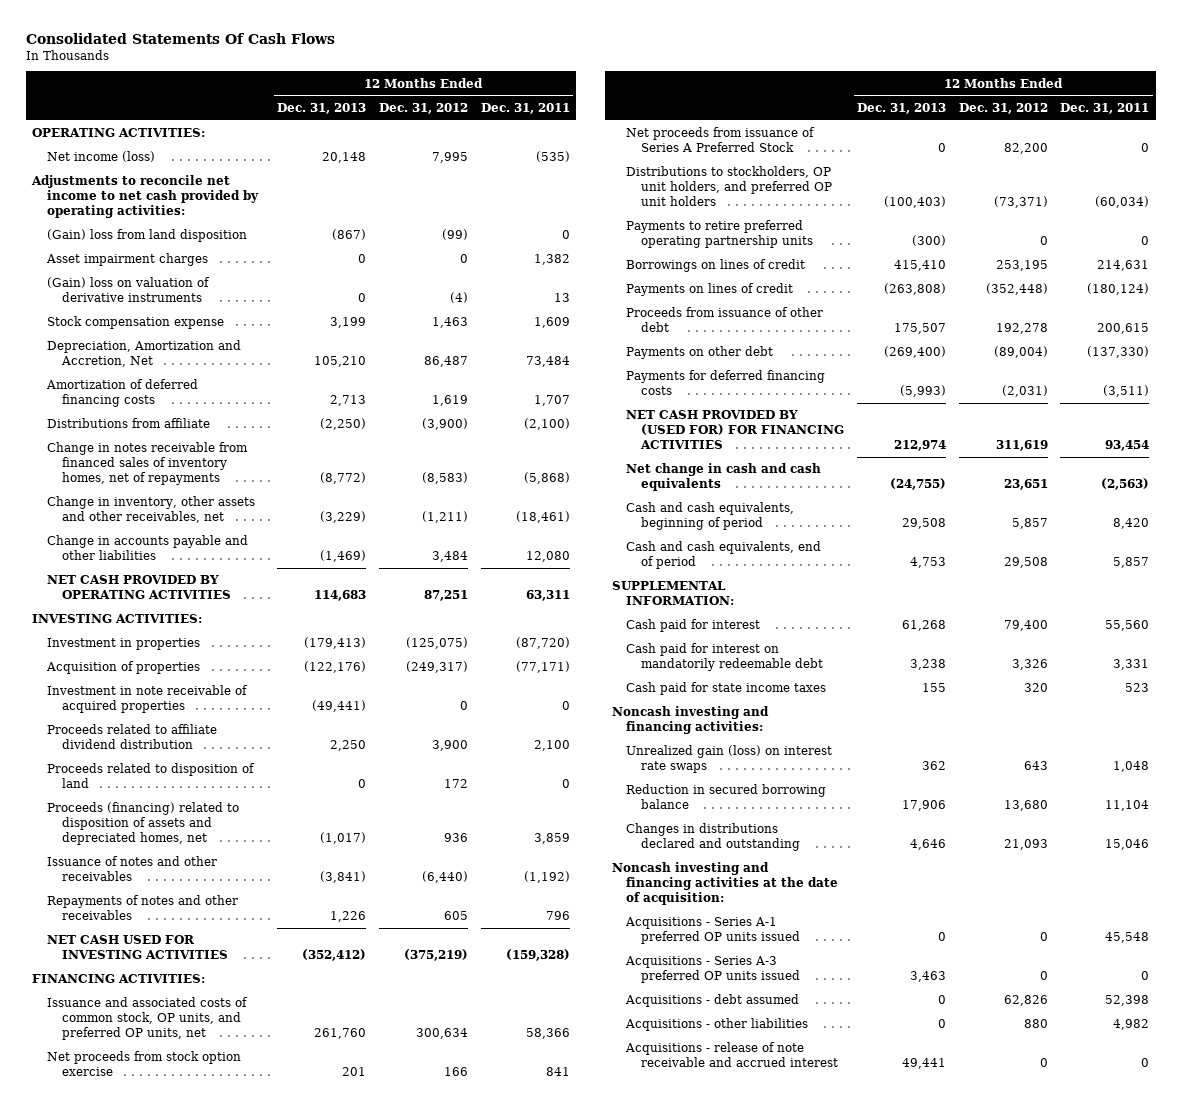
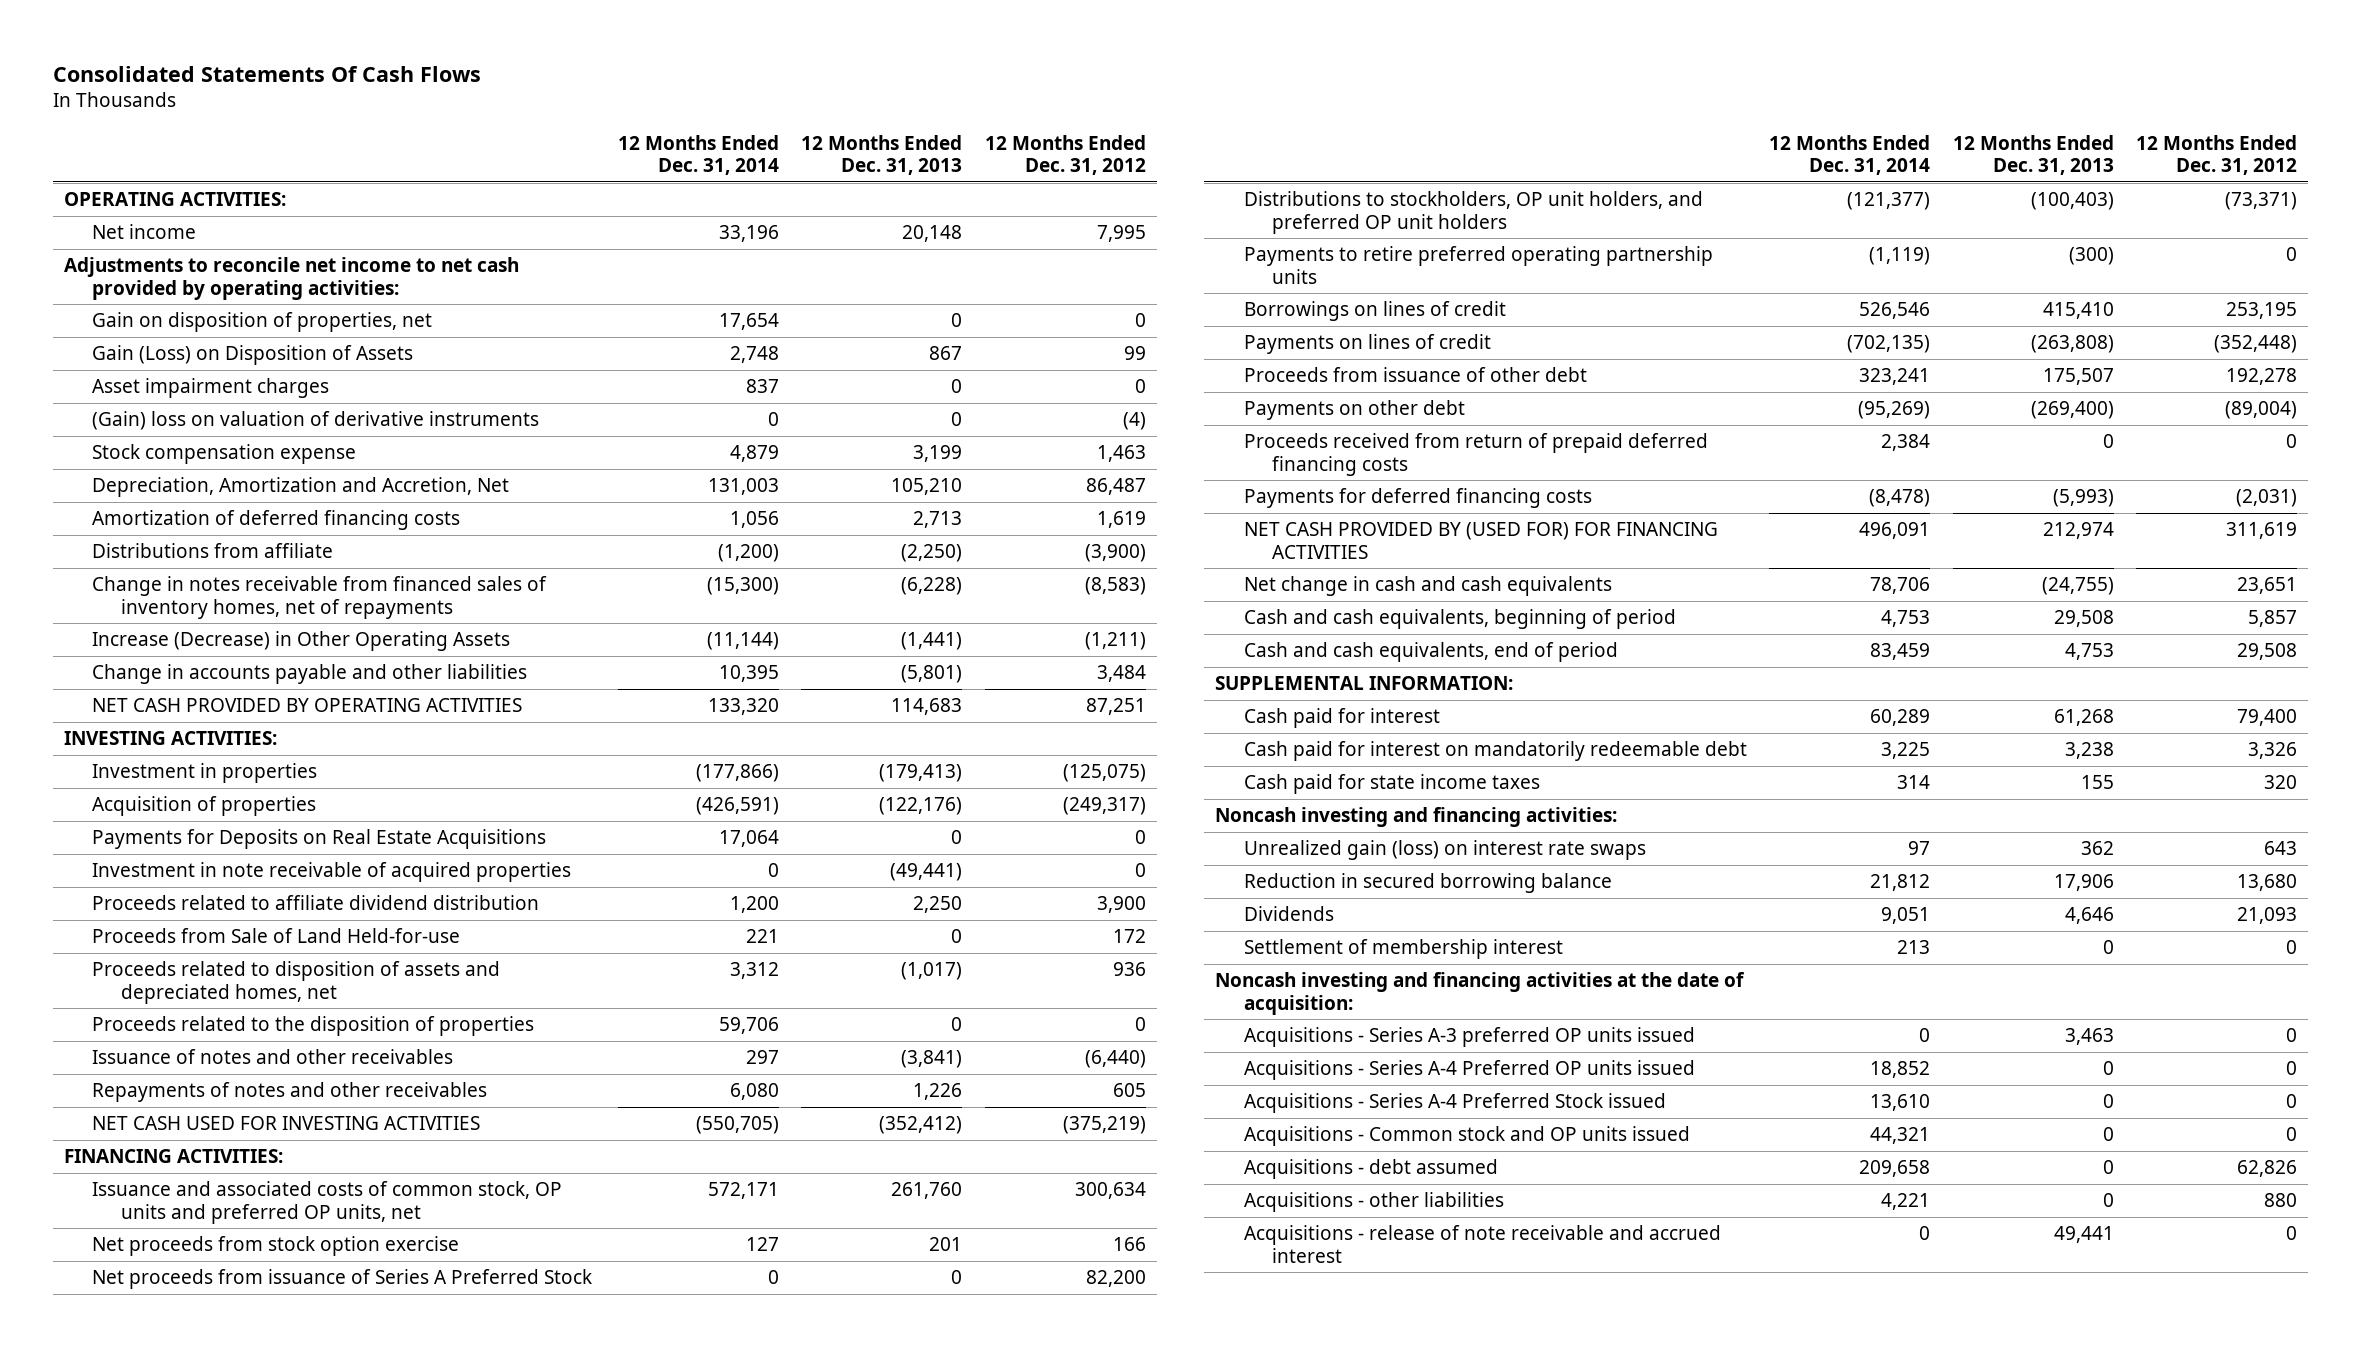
- | 12 Months Ended Dec. 31, 2013 | 12 Months Ended Dec. 31, 2012 | 12 Months Ended Dec. 31, 2011
+ | 12 Months Ended Dec. 31, 2014 | 12 Months Ended Dec. 31, 2013 | 12 Months Ended Dec. 31, 2012
- Net income (loss) | 20,148 | 7,995 | (535)
+ Net income | 33,196 | 20,148 | 7,995
- (Gain) loss from land disposition | (867) | (99) | 0
+ Gain on disposition of properties, net | 17,654 | 0 | 0
+ Gain (Loss) on Disposition of Assets | 2,748 | 867 | 99
- Change in notes receivable from financed sales of inventory homes, net of repayments | (8,772) | (8,583) | (5,868)
- Change in inventory, other assets and other receivables, net | (3,229) | (1,211) | (18,461)
- Change in accounts payable and other liabilities | (1,469) | 3,484 | 12,080
+ Change in notes receivable from financed sales of inventory homes, net of repayments | (15,300) | (6,228) | (8,583)
+ Increase (Decrease) in Other Operating Assets | (11,144) | (1,441) | (1,211)
+ Change in accounts payable and other liabilities | 10,395 | (5,801) | 3,484
+ Payments for Deposits on Real Estate Acquisitions | 17,064 | 0 | 0
- Proceeds related to disposition of land | 0 | 172 | 0
- Proceeds (financing) related to disposition of assets and depreciated homes, net | (1,017) | 936 | 3,859
+ Proceeds from Sale of Land Held-for-use | 221 | 0 | 172
+ Proceeds related to disposition of assets and depreciated homes, net | 3,312 | (1,017) | 936
+ Proceeds related to the disposition of properties | 59,706 | 0 | 0
- Issuance and associated costs of common stock, OP units, and preferred OP units, net | 261,760 | 300,634 | 58,366
+ Issuance and associated costs of common stock, OP units and preferred OP units, net | 572,171 | 261,760 | 300,634
+ Proceeds received from return of prepaid deferred financing costs | 2,384 | 0 | 0
- Changes in distributions declared and outstanding | 4,646 | 21,093 | 15,046
+ Dividends | 9,051 | 4,646 | 21,093
+ Settlement of membership interest | 213 | 0 | 0
- Acquisitions - Series A-1 preferred OP units issued | 0 | 0 | 45,548
+ Acquisitions - Series A-4 Preferred OP units issued | 18,852 | 0 | 0
+ Acquisitions - Series A-4 Preferred Stock issued | 13,610 | 0 | 0
+ Acquisitions - Common stock and OP units issued | 44,321 | 0 | 0

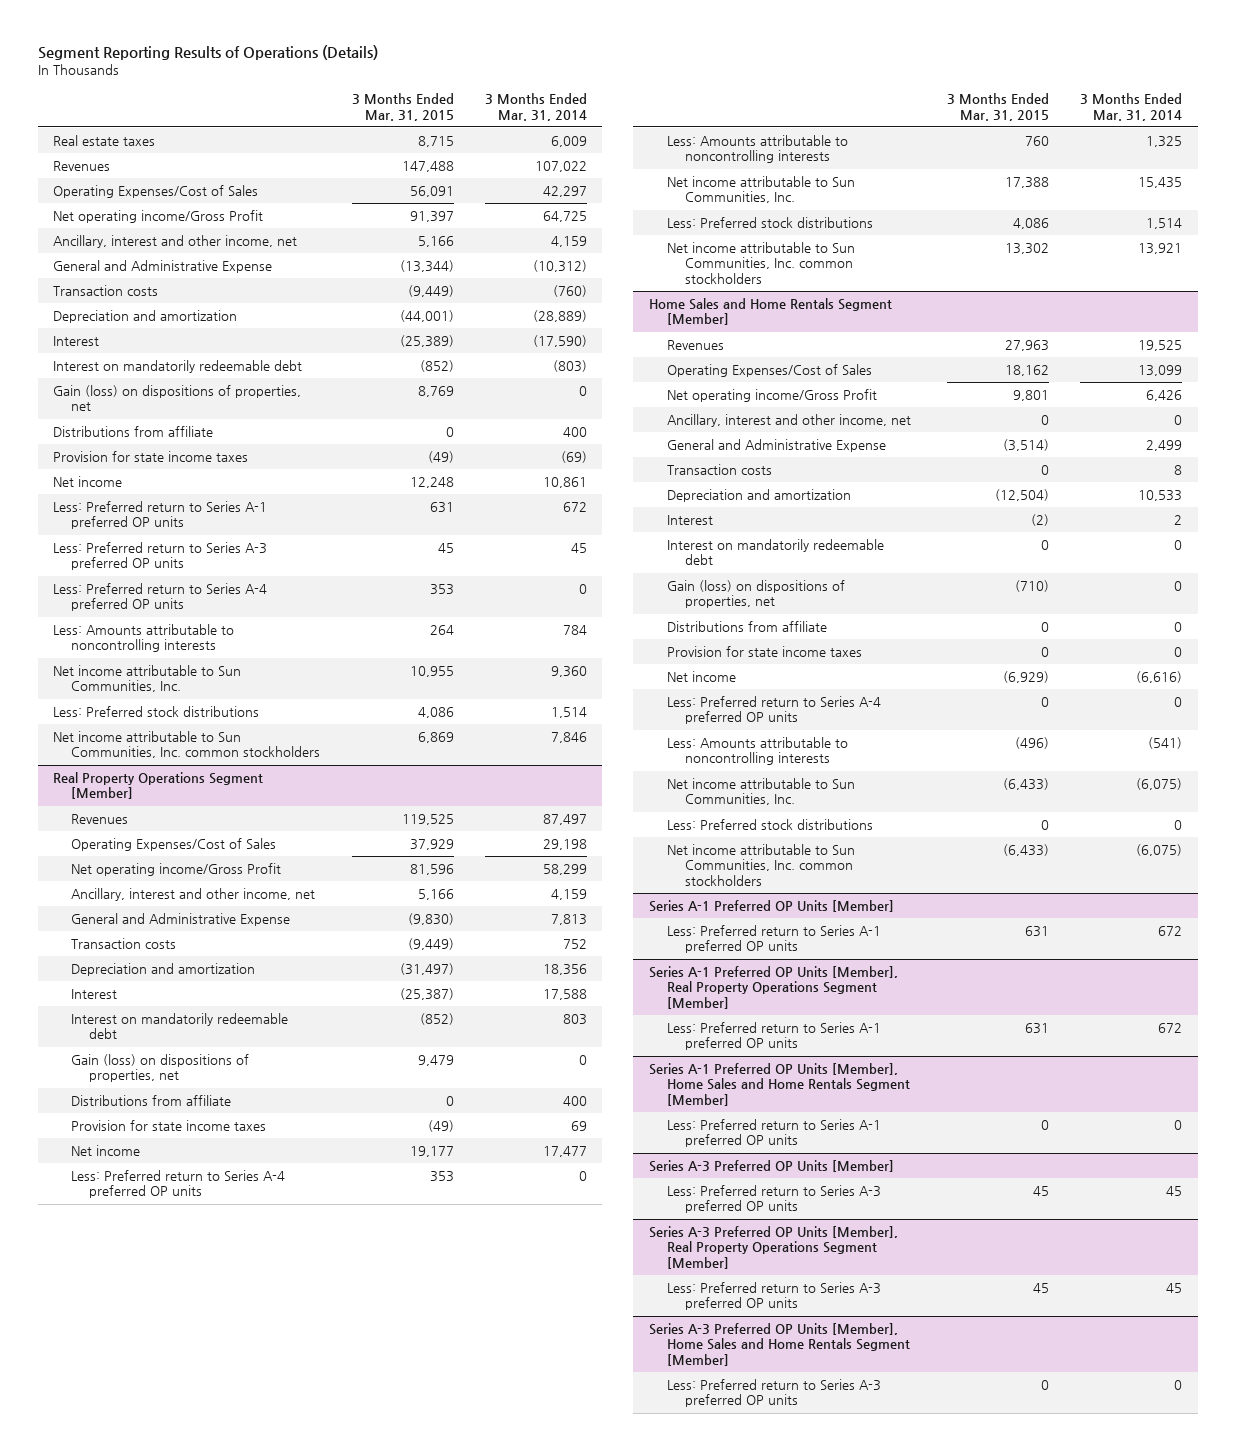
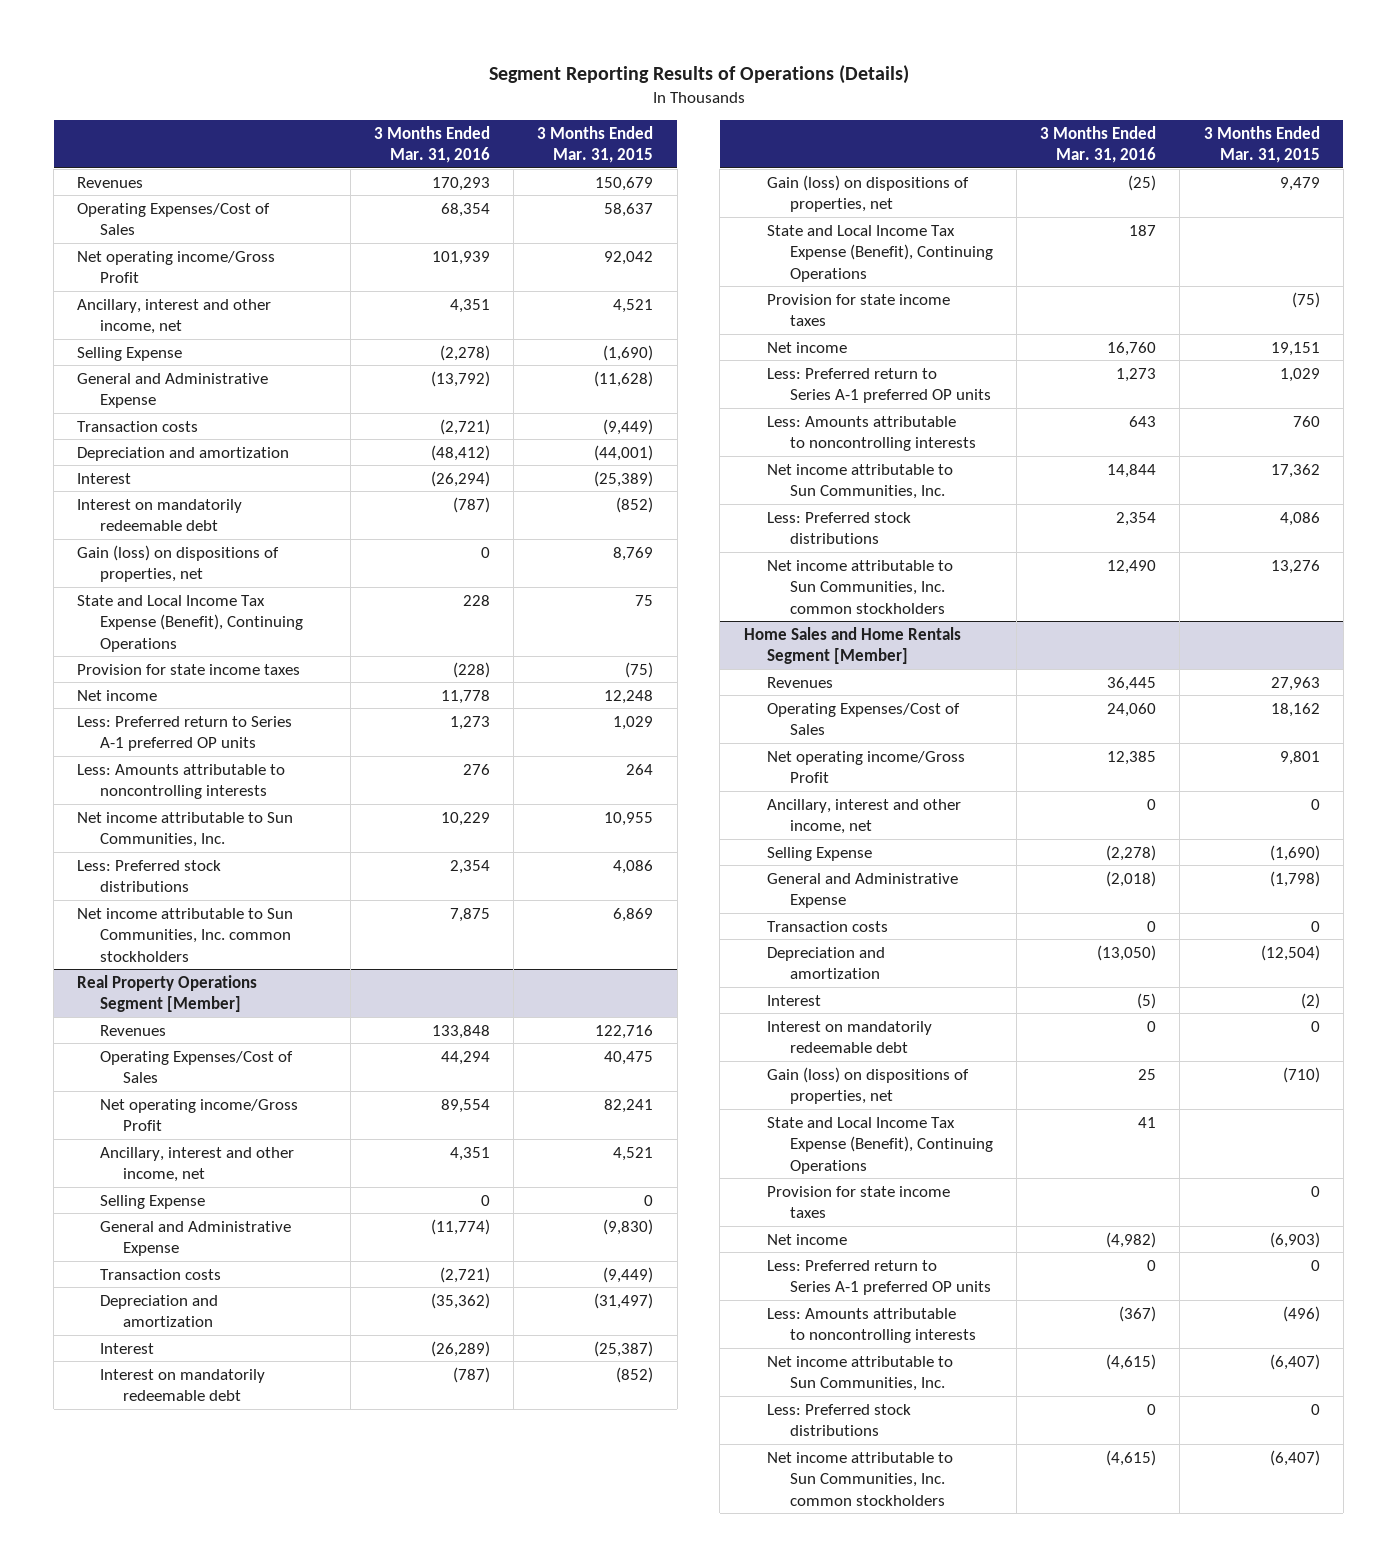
- | 3 Months Ended Mar. 31, 2015 | 3 Months Ended Mar. 31, 2014
+ | 3 Months Ended Mar. 31, 2016 | 3 Months Ended Mar. 31, 2015
- Real estate taxes | 8,715 | 6,009
- Revenues | 147,488 | 107,022
- Operating Expenses/Cost of Sales | 56,091 | 42,297
- Net operating income/Gross Profit | 91,397 | 64,725
- Ancillary, interest and other income, net | 5,166 | 4,159
- General and Administrative Expense | (13,344) | (10,312)
+ Revenues | 170,293 | 150,679
+ Operating Expenses/Cost of Sales | 68,354 | 58,637
+ Net operating income/Gross Profit | 101,939 | 92,042
+ Ancillary, interest and other income, net | 4,351 | 4,521
+ Selling Expense | (2,278) | (1,690)
+ General and Administrative Expense | (13,792) | (11,628)
- Distributions from affiliate | 0 | 400
- Provision for state income taxes | (49) | (69)
+ State and Local Income Tax Expense (Benefit), Continuing Operations | 228 | 75
+ Provision for state income taxes | (228) | (75)
- Less: Preferred return to Series A-1 preferred OP units | 631 | 672
- Less: Preferred return to Series A-3 preferred OP units | 45 | 45
- Less: Preferred return to Series A-4 preferred OP units | 353 | 0
+ Less: Preferred return to Series A-1 preferred OP units | 1,273 | 1,029
@ Real Property Operations Segment [Member]
- Revenues | 119,525 | 87,497
- Operating Expenses/Cost of Sales | 37,929 | 29,198
- Net operating income/Gross Profit | 81,596 | 58,299
- Ancillary, interest and other income, net | 5,166 | 4,159
+ Revenues | 133,848 | 122,716
+ Operating Expenses/Cost of Sales | 44,294 | 40,475
+ Net operating income/Gross Profit | 89,554 | 82,241
+ Ancillary, interest and other income, net | 4,351 | 4,521
+ Selling Expense | 0 | 0
- Distributions from affiliate | 0 | 400
- Provision for state income taxes | (49) | 69
- Net income | 19,177 | 17,477
- Less: Preferred return to Series A-4 preferred OP units | 353 | 0
+ State and Local Income Tax Expense (Benefit), Continuing Operations | 187 |
+ Provision for state income taxes | | (75)
+ Net income | 16,760 | 19,151
+ Less: Preferred return to Series A-1 preferred OP units | 1,273 | 1,029
- Net income attributable to Sun Communities, Inc. | 17,388 | 15,435
+ Net income attributable to Sun Communities, Inc. | 14,844 | 17,362
- Net income attributable to Sun Communities, Inc. common stockholders | 13,302 | 13,921
+ Net income attributable to Sun Communities, Inc. common stockholders | 12,490 | 13,276
@ Home Sales and Home Rentals Segment [Member]
- General and Administrative Expense | (3,514) | 2,499
+ Selling Expense | (2,278) | (1,690)
+ General and Administrative Expense | (2,018) | (1,798)
- Distributions from affiliate | 0 | 0
+ State and Local Income Tax Expense (Benefit), Continuing Operations | 41 |
- Net income | (6,929) | (6,616)
- Less: Preferred return to Series A-4 preferred OP units | 0 | 0
+ Net income | (4,982) | (6,903)
+ Less: Preferred return to Series A-1 preferred OP units | 0 | 0
- Net income attributable to Sun Communities, Inc. | (6,433) | (6,075)
+ Net income attributable to Sun Communities, Inc. | (4,615) | (6,407)
- Net income attributable to Sun Communities, Inc. common stockholders | (6,433) | (6,075)
- Series A-1 Preferred OP Units [Member]
- Less: Preferred return to Series A-1 preferred OP units | 631 | 672
- Series A-1 Preferred OP Units [Member], Real Property Operations Segment [Member]
- Less: Preferred return to Series A-1 preferred OP units | 631 | 672
- Series A-1 Preferred OP Units [Member], Home Sales and Home Rentals Segment [Member]
- Less: Preferred return to Series A-1 preferred OP units | 0 | 0
- Series A-3 Preferred OP Units [Member]
- Less: Preferred return to Series A-3 preferred OP units | 45 | 45
- Series A-3 Preferred OP Units [Member], Real Property Operations Segment [Member]
- Less: Preferred return to Series A-3 preferred OP units | 45 | 45
- Series A-3 Preferred OP Units [Member], Home Sales and Home Rentals Segment [Member]
- Less: Preferred return to Series A-3 preferred OP units | 0 | 0
@ Home Sales and Home Rentals Segment [Member]
+ Net income attributable to Sun Communities, Inc. common stockholders | (4,615) | (6,407)

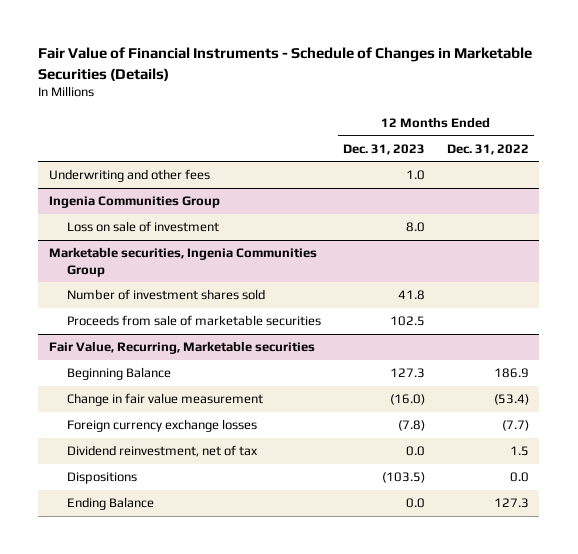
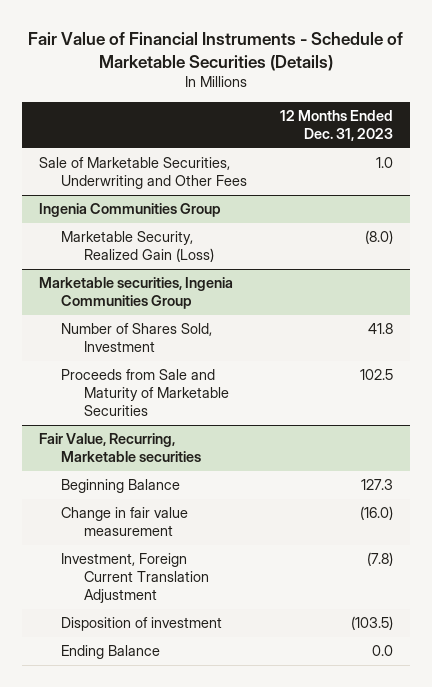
- Fair Value of Financial Instruments - Schedule of Changes in Marketable Securities (Details)
+ Fair Value of Financial Instruments - Schedule of Marketable Securities (Details)
- | 12 Months Ended Dec. 31, 2023 | 12 Months Ended Dec. 31, 2022
+ | 12 Months Ended Dec. 31, 2023
- Underwriting and other fees | 1.0 |
+ Sale of Marketable Securities, Underwriting and Other Fees | 1.0
@ Ingenia Communities Group
- Loss on sale of investment | 8.0 |
+ Marketable Security, Realized Gain (Loss) | (8.0)
@ Marketable securities, Ingenia Communities Group
- Number of investment shares sold | 41.8 |
- Proceeds from sale of marketable securities | 102.5 |
+ Number of Shares Sold, Investment | 41.8
+ Proceeds from Sale and Maturity of Marketable Securities | 102.5
@ Fair Value, Recurring, Marketable securities
- Foreign currency exchange losses | (7.8) | (7.7)
- Dividend reinvestment, net of tax | 0.0 | 1.5
- Dispositions | (103.5) | 0.0
+ Investment, Foreign Current Translation Adjustment | (7.8)
+ Disposition of investment | (103.5)

